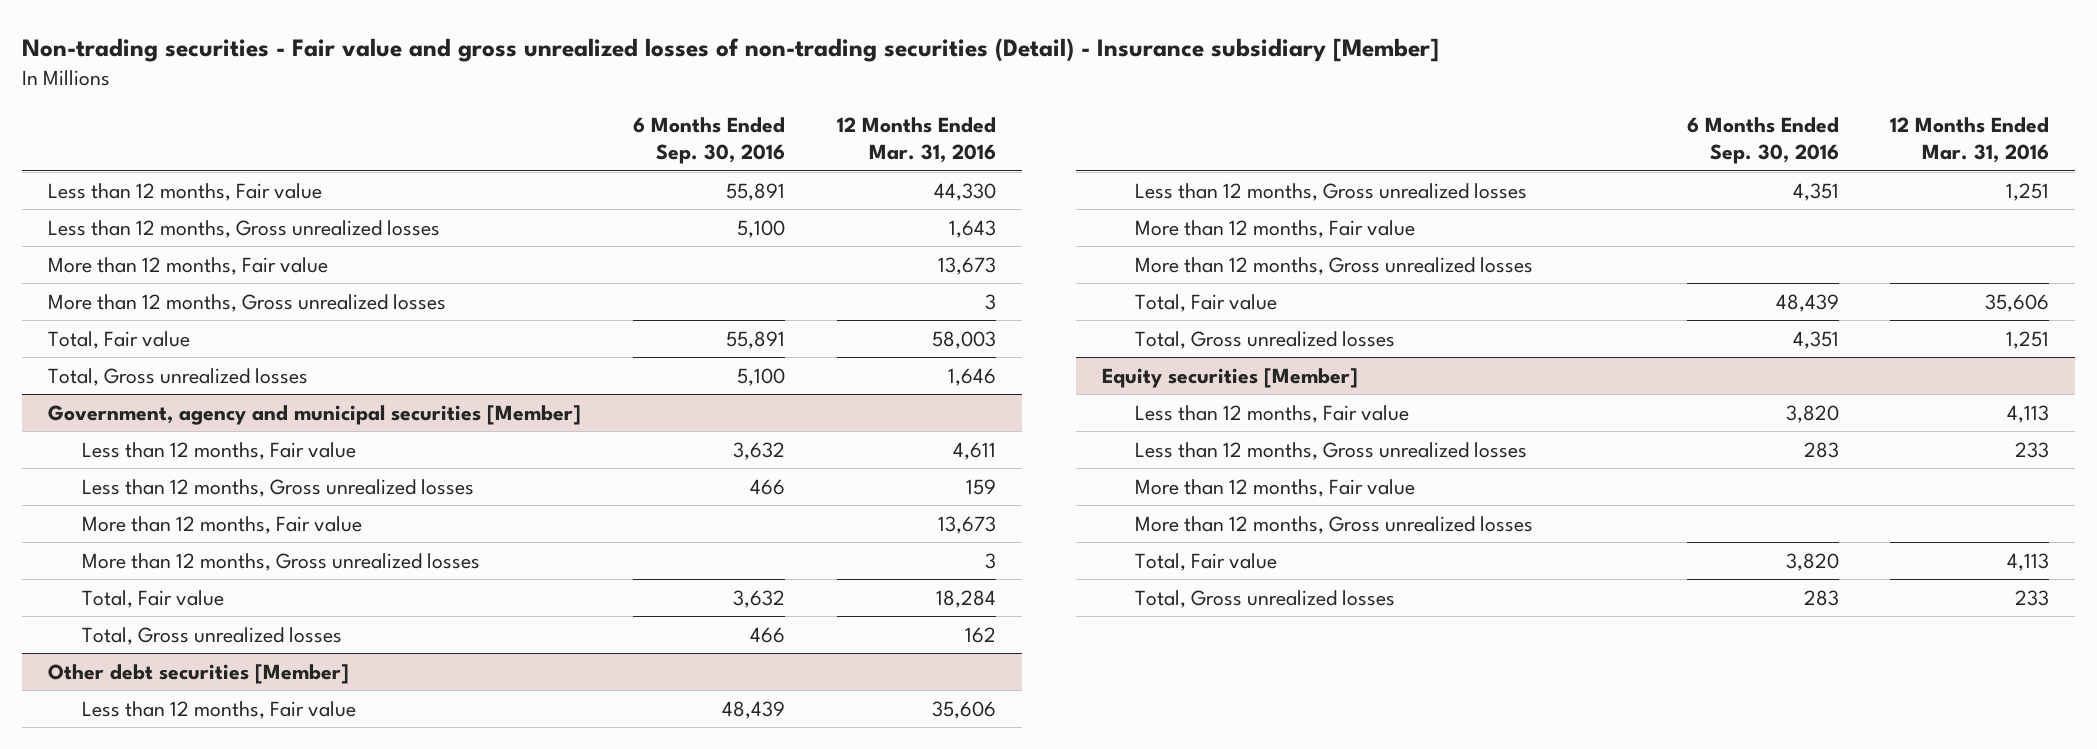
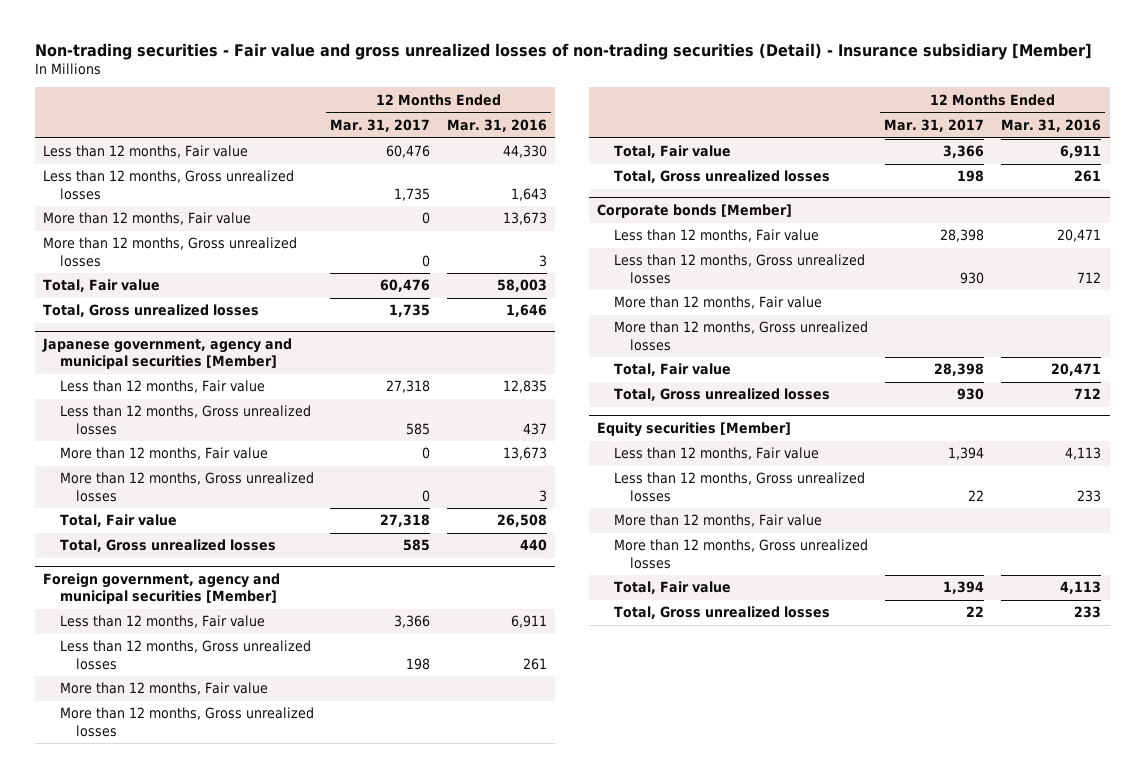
- | 6 Months Ended Sep. 30, 2016 | 12 Months Ended Mar. 31, 2016
+ | 12 Months Ended Mar. 31, 2017 | 12 Months Ended Mar. 31, 2016
- Government, agency and municipal securities [Member]
- Less than 12 months, Fair value | 3,632 | 4,611
- Less than 12 months, Gross unrealized losses | 466 | 159
+ Japanese government, agency and municipal securities [Member]
+ Less than 12 months, Fair value | 27,318 | 12,835
+ Less than 12 months, Gross unrealized losses | 585 | 437
- Total, Fair value | 3,632 | 18,284
- Total, Gross unrealized losses | 466 | 162
- Other debt securities [Member]
- Less than 12 months, Fair value | 48,439 | 35,606
- Less than 12 months, Gross unrealized losses | 4,351 | 1,251
+ Total, Fair value | 27,318 | 26,508
+ Total, Gross unrealized losses | 585 | 440
+ Foreign government, agency and municipal securities [Member]
+ Less than 12 months, Fair value | 3,366 | 6,911
+ Less than 12 months, Gross unrealized losses | 198 | 261
- Total, Fair value | 48,439 | 35,606
- Total, Gross unrealized losses | 4,351 | 1,251
+ Total, Fair value | 3,366 | 6,911
+ Total, Gross unrealized losses | 198 | 261
+ Corporate bonds [Member]
+ Less than 12 months, Fair value | 28,398 | 20,471
+ Less than 12 months, Gross unrealized losses | 930 | 712
+ More than 12 months, Fair value
+ More than 12 months, Gross unrealized losses
+ Total, Fair value | 28,398 | 20,471
+ Total, Gross unrealized losses | 930 | 712

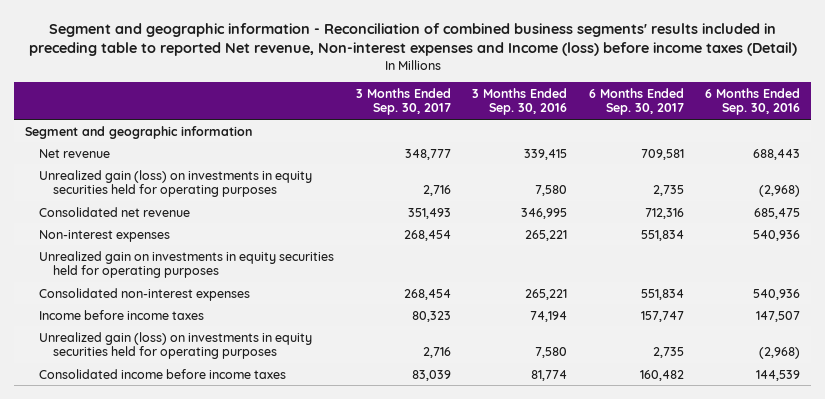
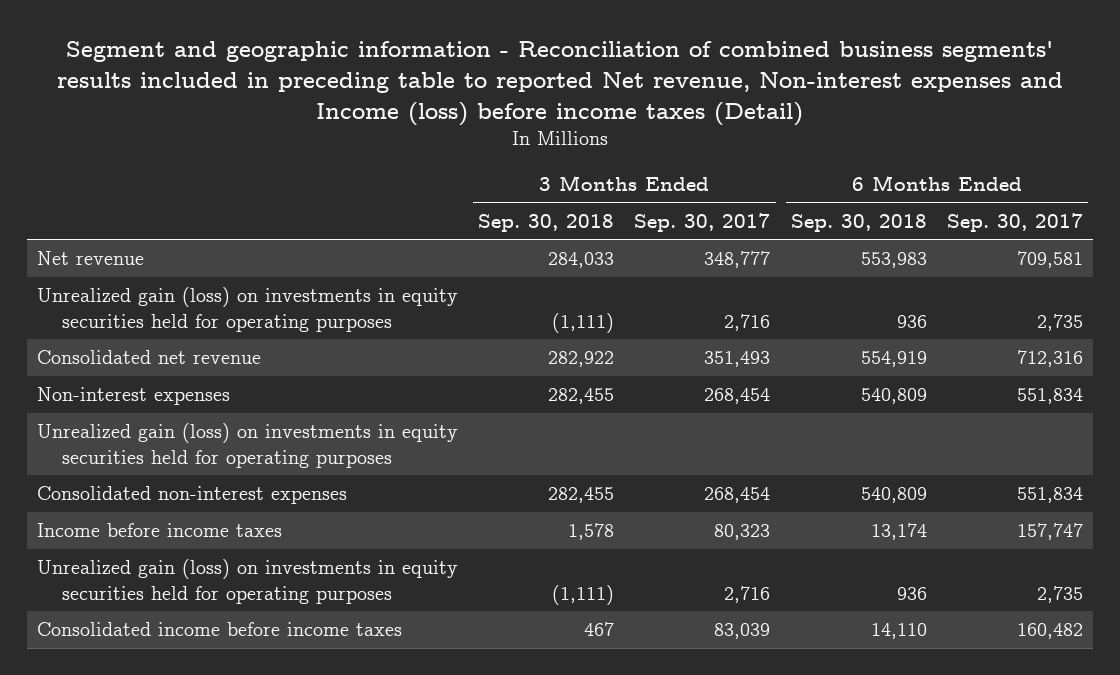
- | 3 Months Ended Sep. 30, 2017 | 3 Months Ended Sep. 30, 2016 | 6 Months Ended Sep. 30, 2017 | 6 Months Ended Sep. 30, 2016
+ | 3 Months Ended Sep. 30, 2018 | 3 Months Ended Sep. 30, 2017 | 6 Months Ended Sep. 30, 2018 | 6 Months Ended Sep. 30, 2017
- Segment and geographic information
- Unrealized gain on investments in equity securities held for operating purposes
+ Unrealized gain (loss) on investments in equity securities held for operating purposes

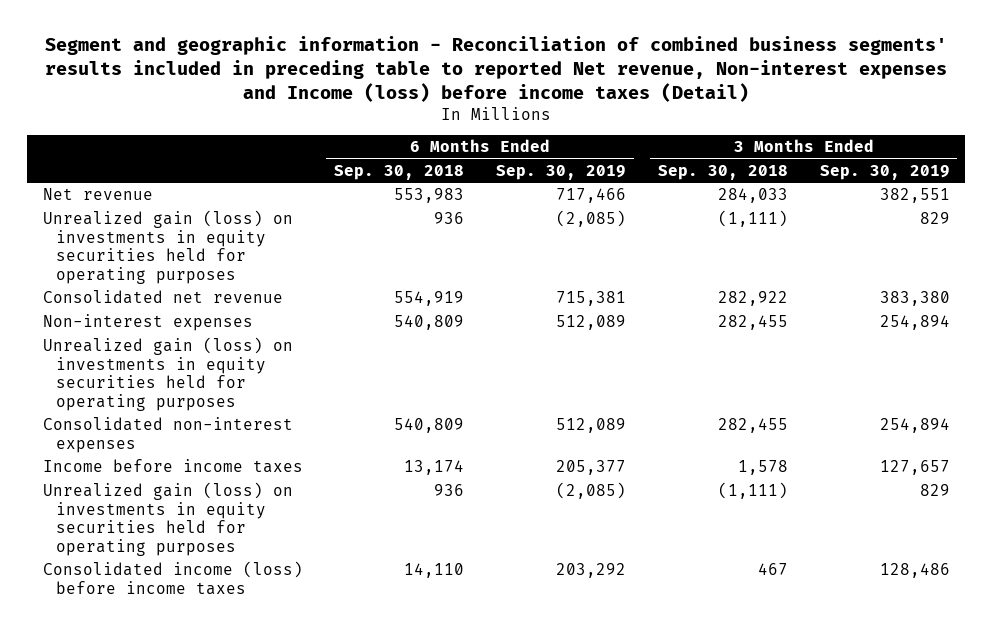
- | 3 Months Ended Sep. 30, 2018 | 3 Months Ended Sep. 30, 2017 | 6 Months Ended Sep. 30, 2018 | 6 Months Ended Sep. 30, 2017
+ | 6 Months Ended Sep. 30, 2018 | 6 Months Ended Sep. 30, 2019 | 3 Months Ended Sep. 30, 2018 | 3 Months Ended Sep. 30, 2019
- Consolidated income before income taxes | 467 | 83,039 | 14,110 | 160,482
+ Consolidated income (loss) before income taxes | 14,110 | 203,292 | 467 | 128,486

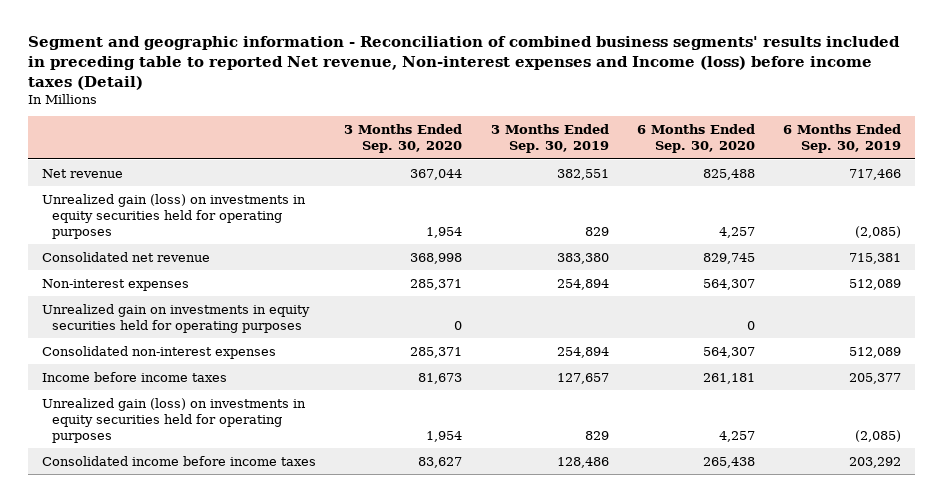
- | 6 Months Ended Sep. 30, 2018 | 6 Months Ended Sep. 30, 2019 | 3 Months Ended Sep. 30, 2018 | 3 Months Ended Sep. 30, 2019
+ | 3 Months Ended Sep. 30, 2020 | 3 Months Ended Sep. 30, 2019 | 6 Months Ended Sep. 30, 2020 | 6 Months Ended Sep. 30, 2019
- Unrealized gain (loss) on investments in equity securities held for operating purposes
+ Unrealized gain on investments in equity securities held for operating purposes | 0 | | 0 |
- Consolidated income (loss) before income taxes | 14,110 | 203,292 | 467 | 128,486
+ Consolidated income before income taxes | 83,627 | 128,486 | 265,438 | 203,292

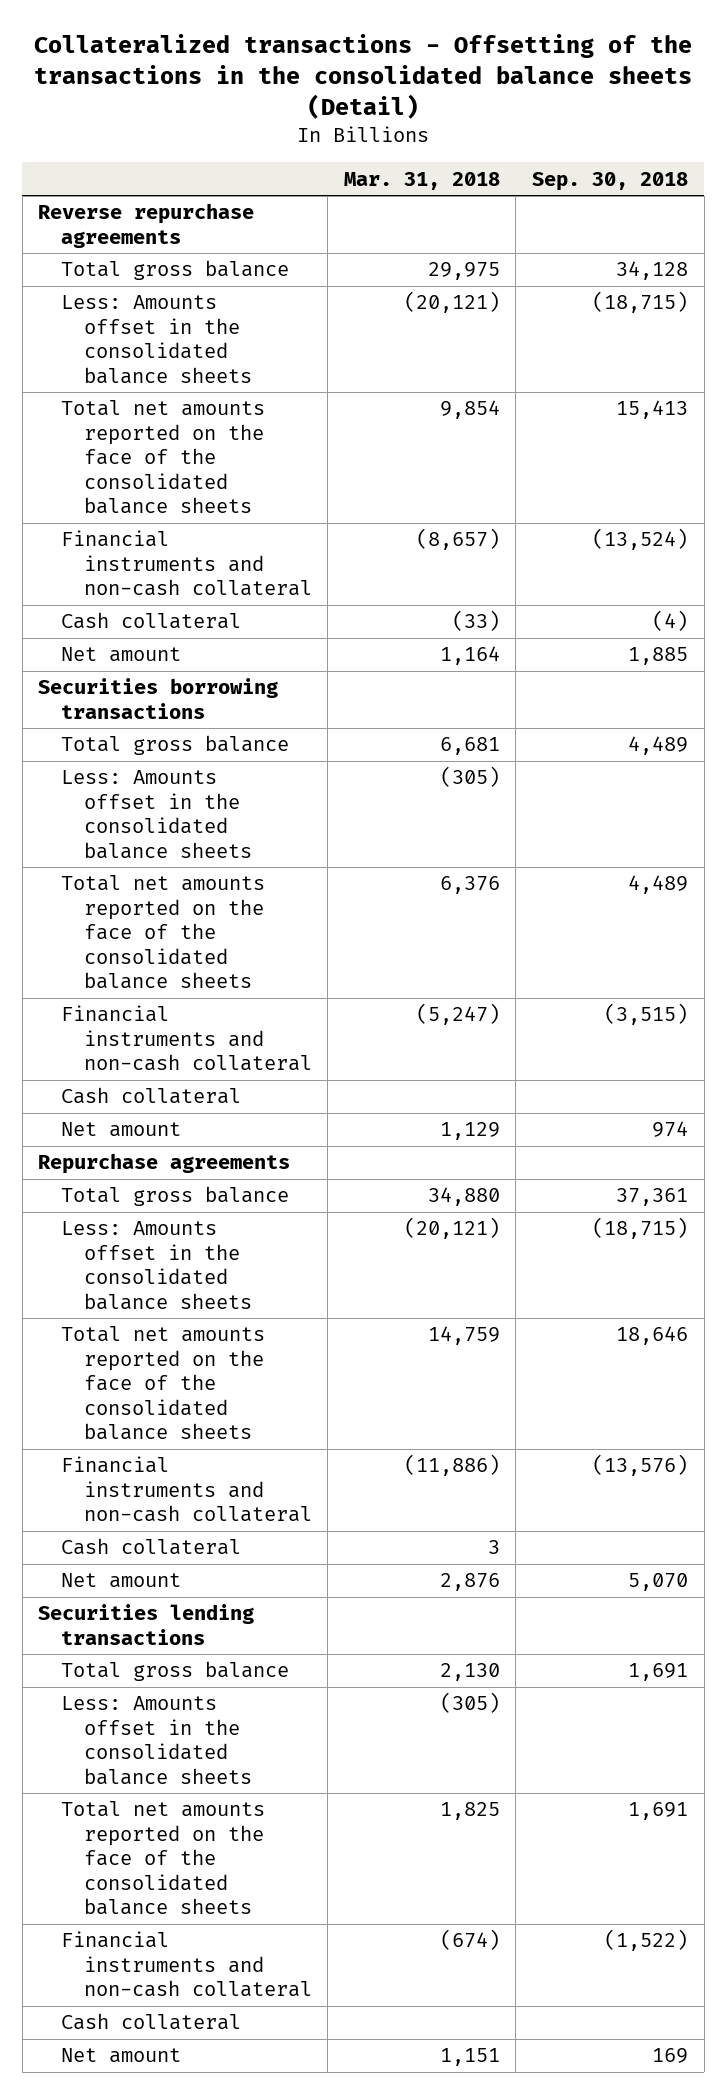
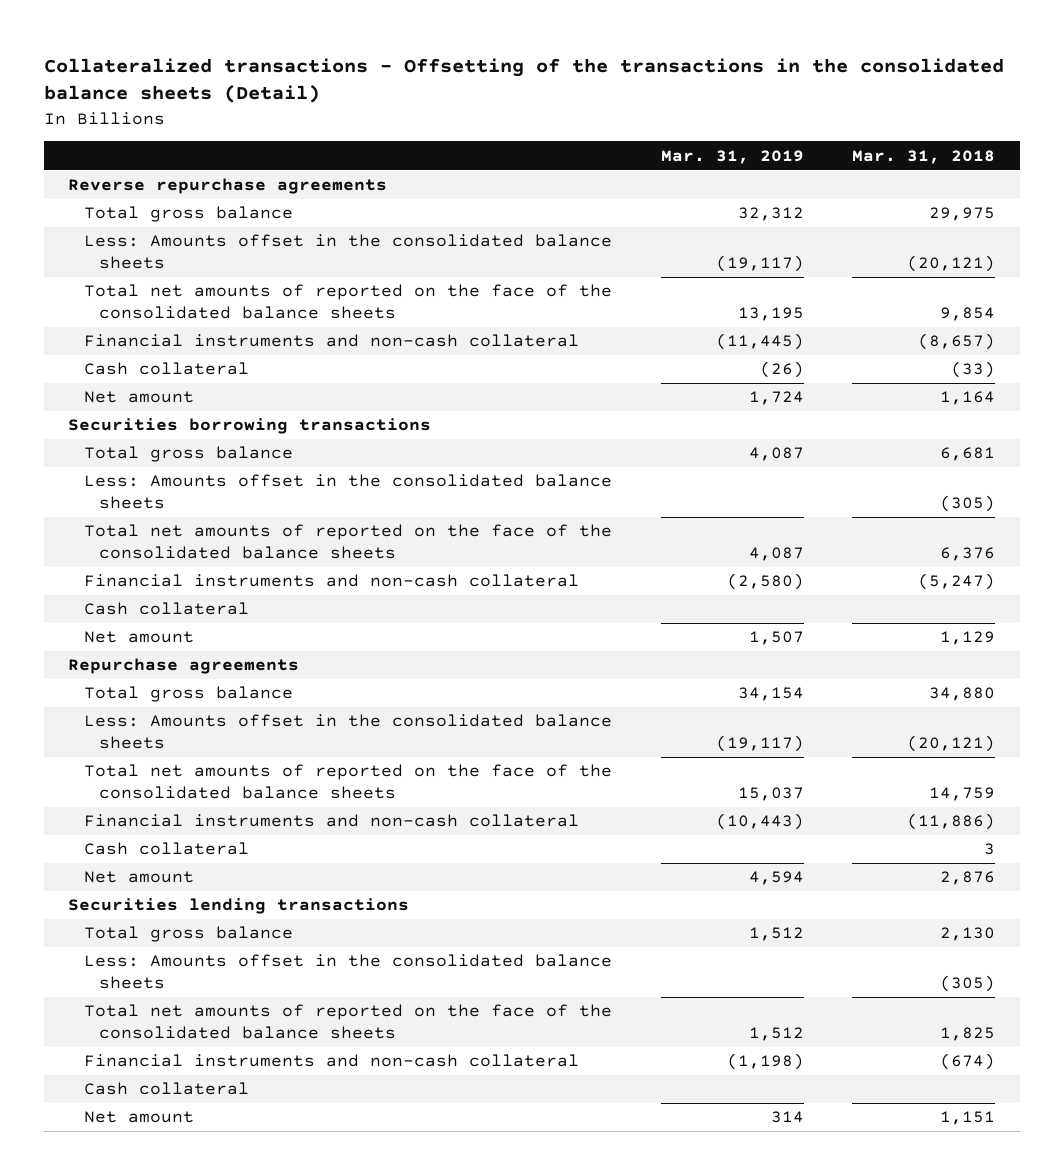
- | Mar. 31, 2018 | Sep. 30, 2018
+ | Mar. 31, 2019 | Mar. 31, 2018
- Total net amounts reported on the face of the consolidated balance sheets | 9,854 | 15,413
+ Total net amounts of reported on the face of the consolidated balance sheets | 13,195 | 9,854
- Total net amounts reported on the face of the consolidated balance sheets | 6,376 | 4,489
+ Total net amounts of reported on the face of the consolidated balance sheets | 4,087 | 6,376
- Total net amounts reported on the face of the consolidated balance sheets | 14,759 | 18,646
+ Total net amounts of reported on the face of the consolidated balance sheets | 15,037 | 14,759
- Total net amounts reported on the face of the consolidated balance sheets | 1,825 | 1,691
+ Total net amounts of reported on the face of the consolidated balance sheets | 1,512 | 1,825

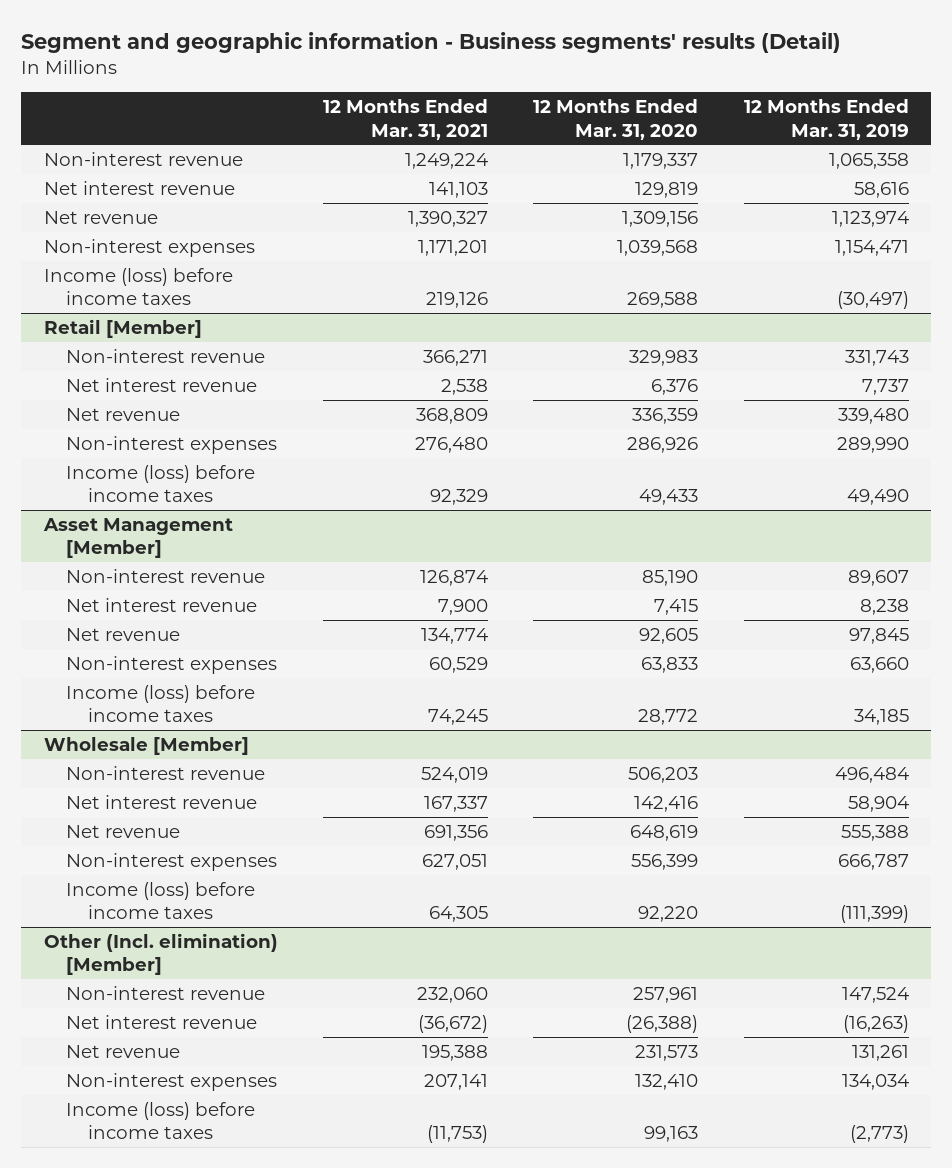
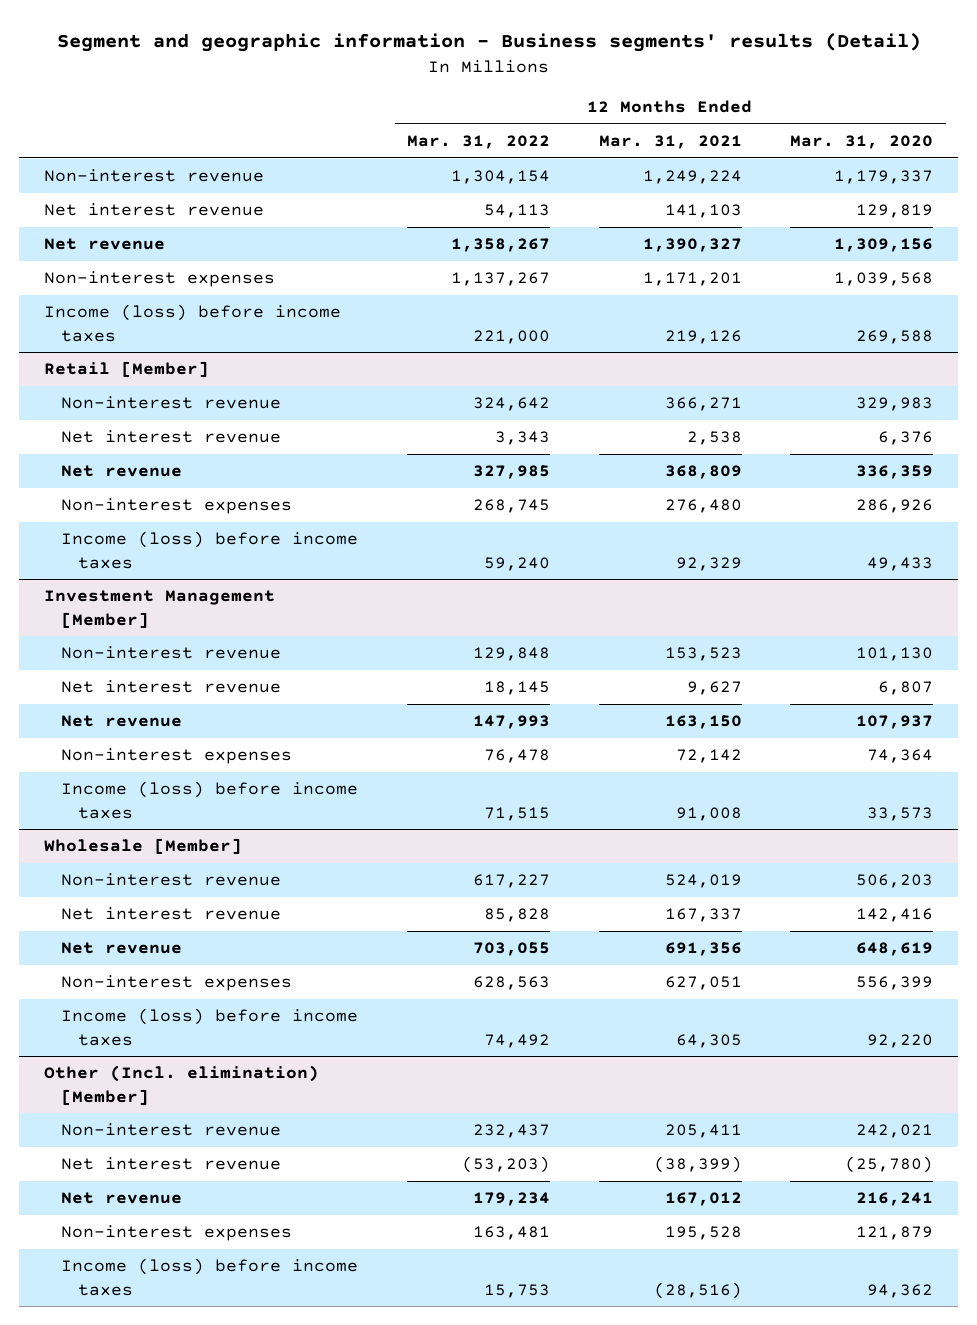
- | 12 Months Ended Mar. 31, 2021 | 12 Months Ended Mar. 31, 2020 | 12 Months Ended Mar. 31, 2019
+ | 12 Months Ended Mar. 31, 2022 | 12 Months Ended Mar. 31, 2021 | 12 Months Ended Mar. 31, 2020
- Asset Management [Member]
- Non-interest revenue | 126,874 | 85,190 | 89,607
- Net interest revenue | 7,900 | 7,415 | 8,238
- Net revenue | 134,774 | 92,605 | 97,845
- Non-interest expenses | 60,529 | 63,833 | 63,660
- Income (loss) before income taxes | 74,245 | 28,772 | 34,185
+ Investment Management [Member]
+ Non-interest revenue | 129,848 | 153,523 | 101,130
+ Net interest revenue | 18,145 | 9,627 | 6,807
+ Net revenue | 147,993 | 163,150 | 107,937
+ Non-interest expenses | 76,478 | 72,142 | 74,364
+ Income (loss) before income taxes | 71,515 | 91,008 | 33,573
@ Other (Incl. elimination) [Member]
- Non-interest revenue | 232,060 | 257,961 | 147,524
- Net interest revenue | (36,672) | (26,388) | (16,263)
- Net revenue | 195,388 | 231,573 | 131,261
- Non-interest expenses | 207,141 | 132,410 | 134,034
- Income (loss) before income taxes | (11,753) | 99,163 | (2,773)
+ Non-interest revenue | 232,437 | 205,411 | 242,021
+ Net interest revenue | (53,203) | (38,399) | (25,780)
+ Net revenue | 179,234 | 167,012 | 216,241
+ Non-interest expenses | 163,481 | 195,528 | 121,879
+ Income (loss) before income taxes | 15,753 | (28,516) | 94,362

